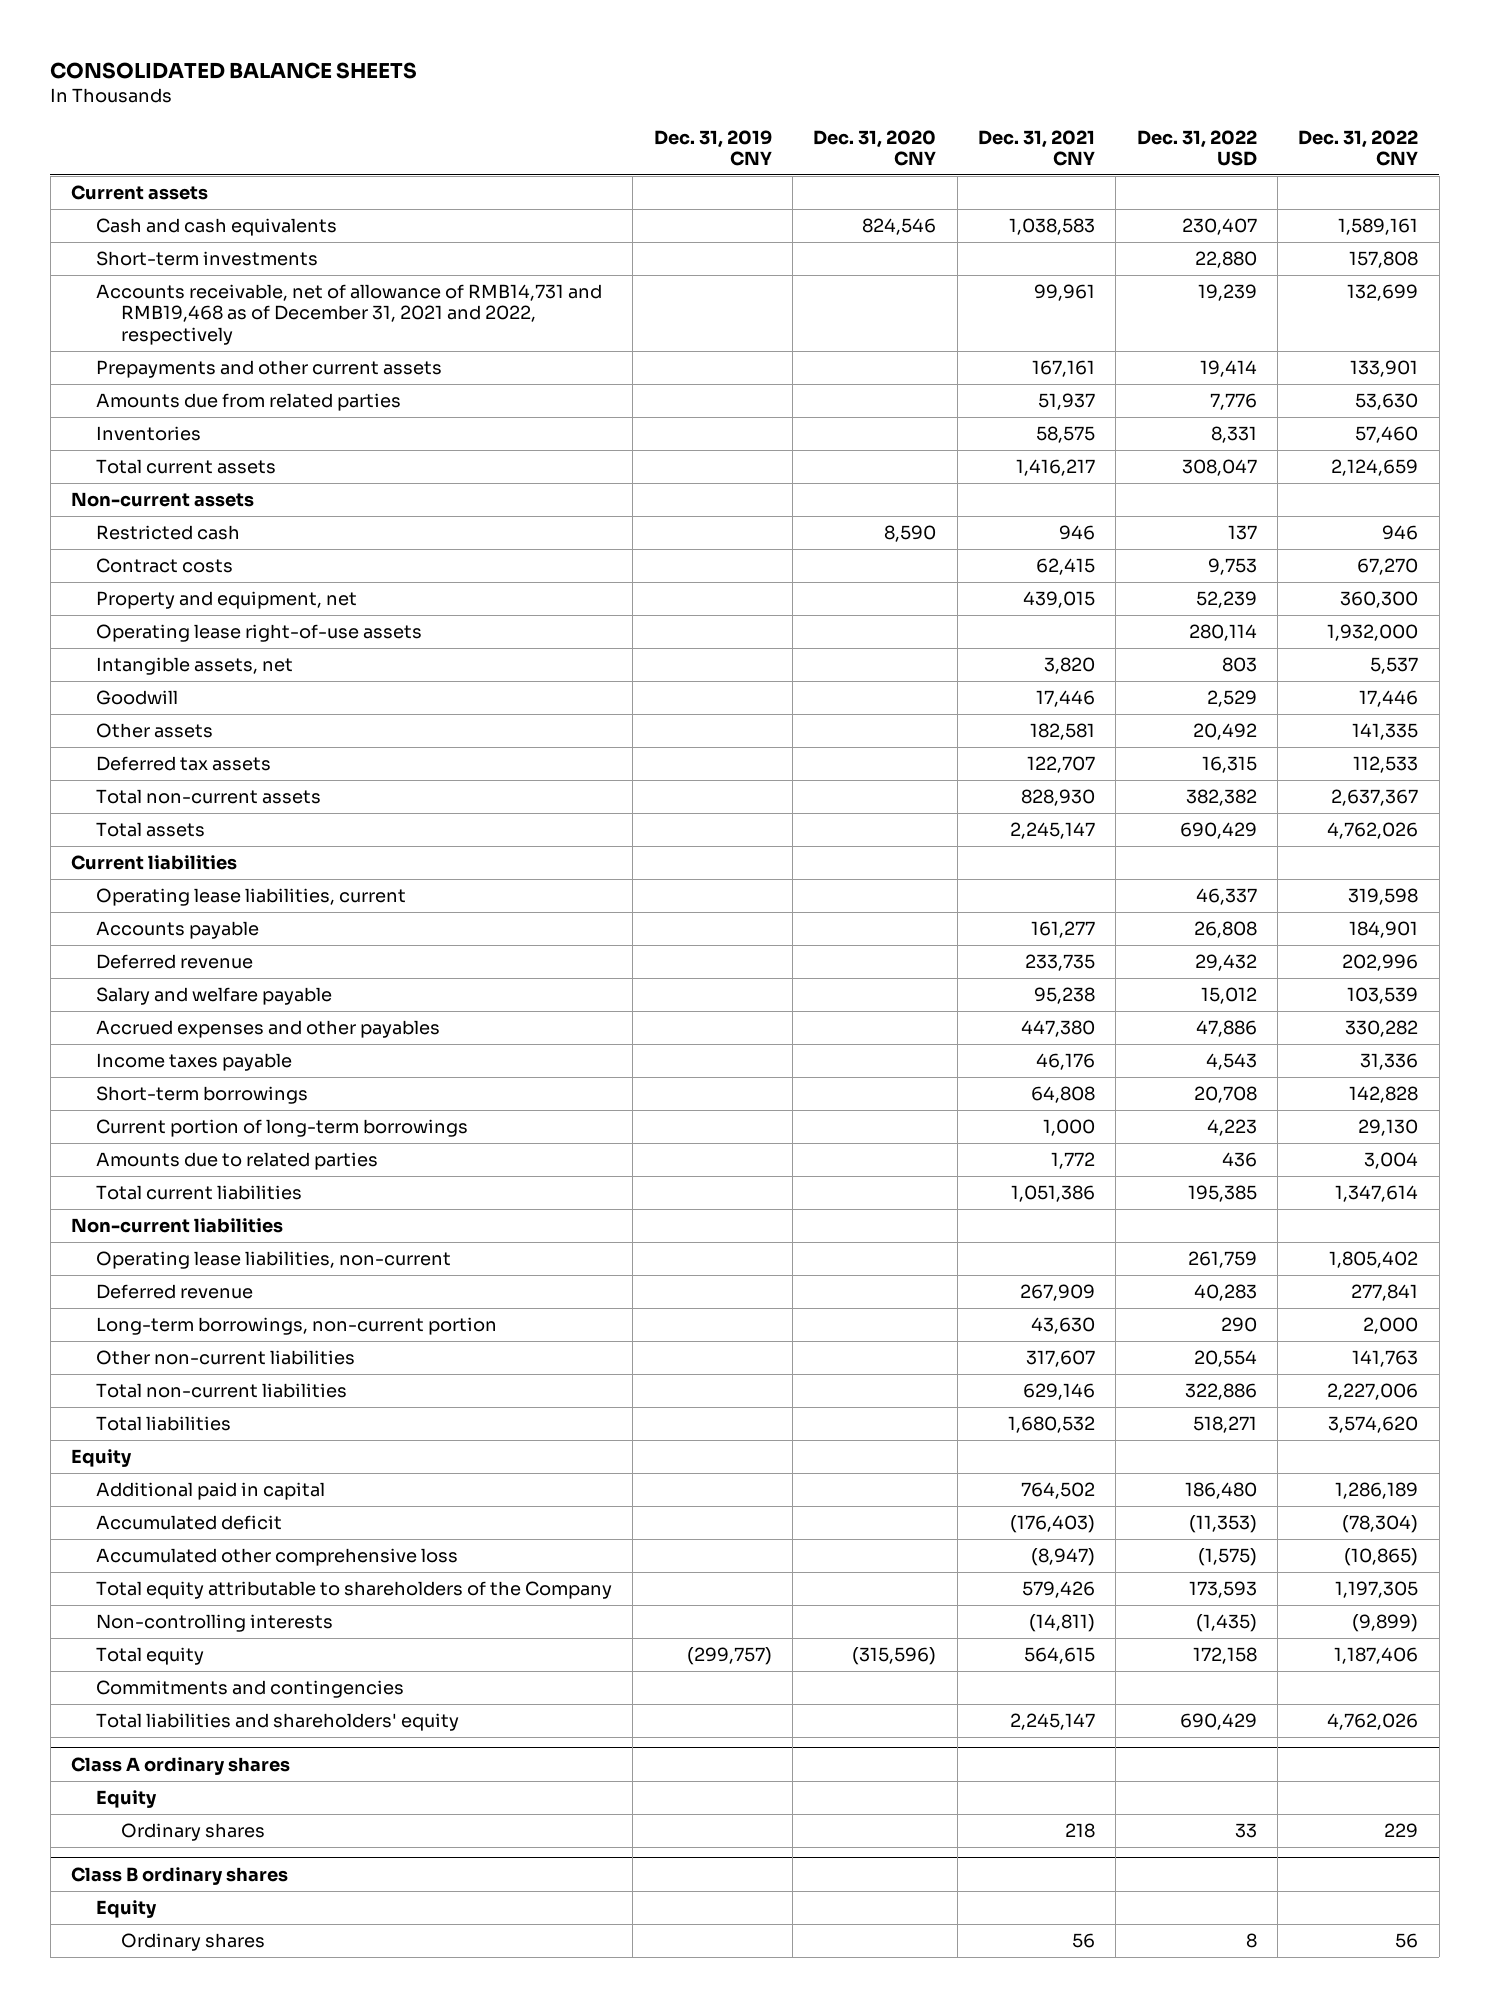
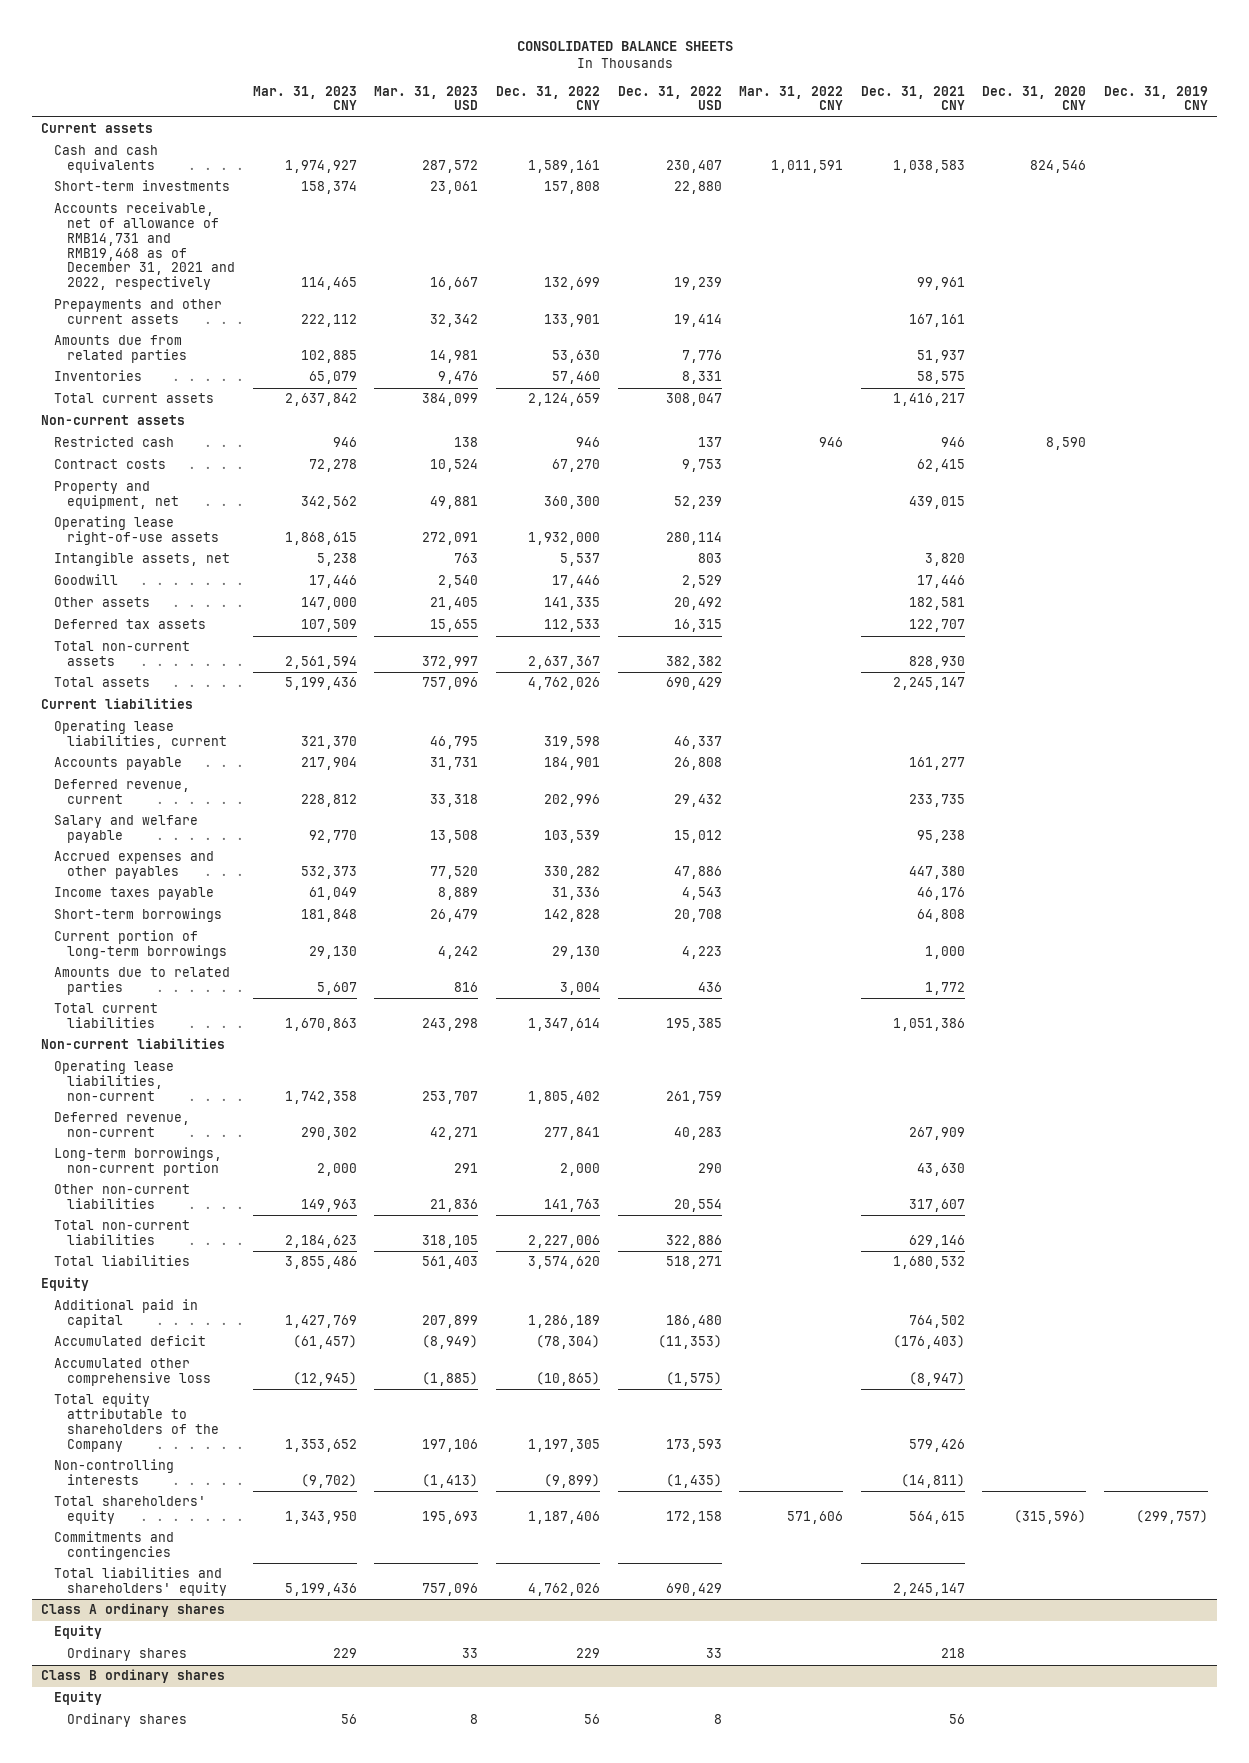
- | Dec. 31, 2019 CNY | Dec. 31, 2020 CNY | Dec. 31, 2021 CNY | Dec. 31, 2022 USD | Dec. 31, 2022 CNY
+ | Mar. 31, 2023 CNY | Mar. 31, 2023 USD | Dec. 31, 2022 CNY | Dec. 31, 2022 USD | Mar. 31, 2022 CNY | Dec. 31, 2021 CNY | Dec. 31, 2020 CNY | Dec. 31, 2019 CNY
- Deferred revenue | | | 233,735 | 29,432 | 202,996
+ Deferred revenue, current | 228,812 | 33,318 | 202,996 | 29,432 | | 233,735 | |
- Deferred revenue | | | 267,909 | 40,283 | 277,841
+ Deferred revenue, non-current | 290,302 | 42,271 | 277,841 | 40,283 | | 267,909 | |
- Total equity | (299,757) | (315,596) | 564,615 | 172,158 | 1,187,406
+ Total shareholders' equity | 1,343,950 | 195,693 | 1,187,406 | 172,158 | 571,606 | 564,615 | (315,596) | (299,757)

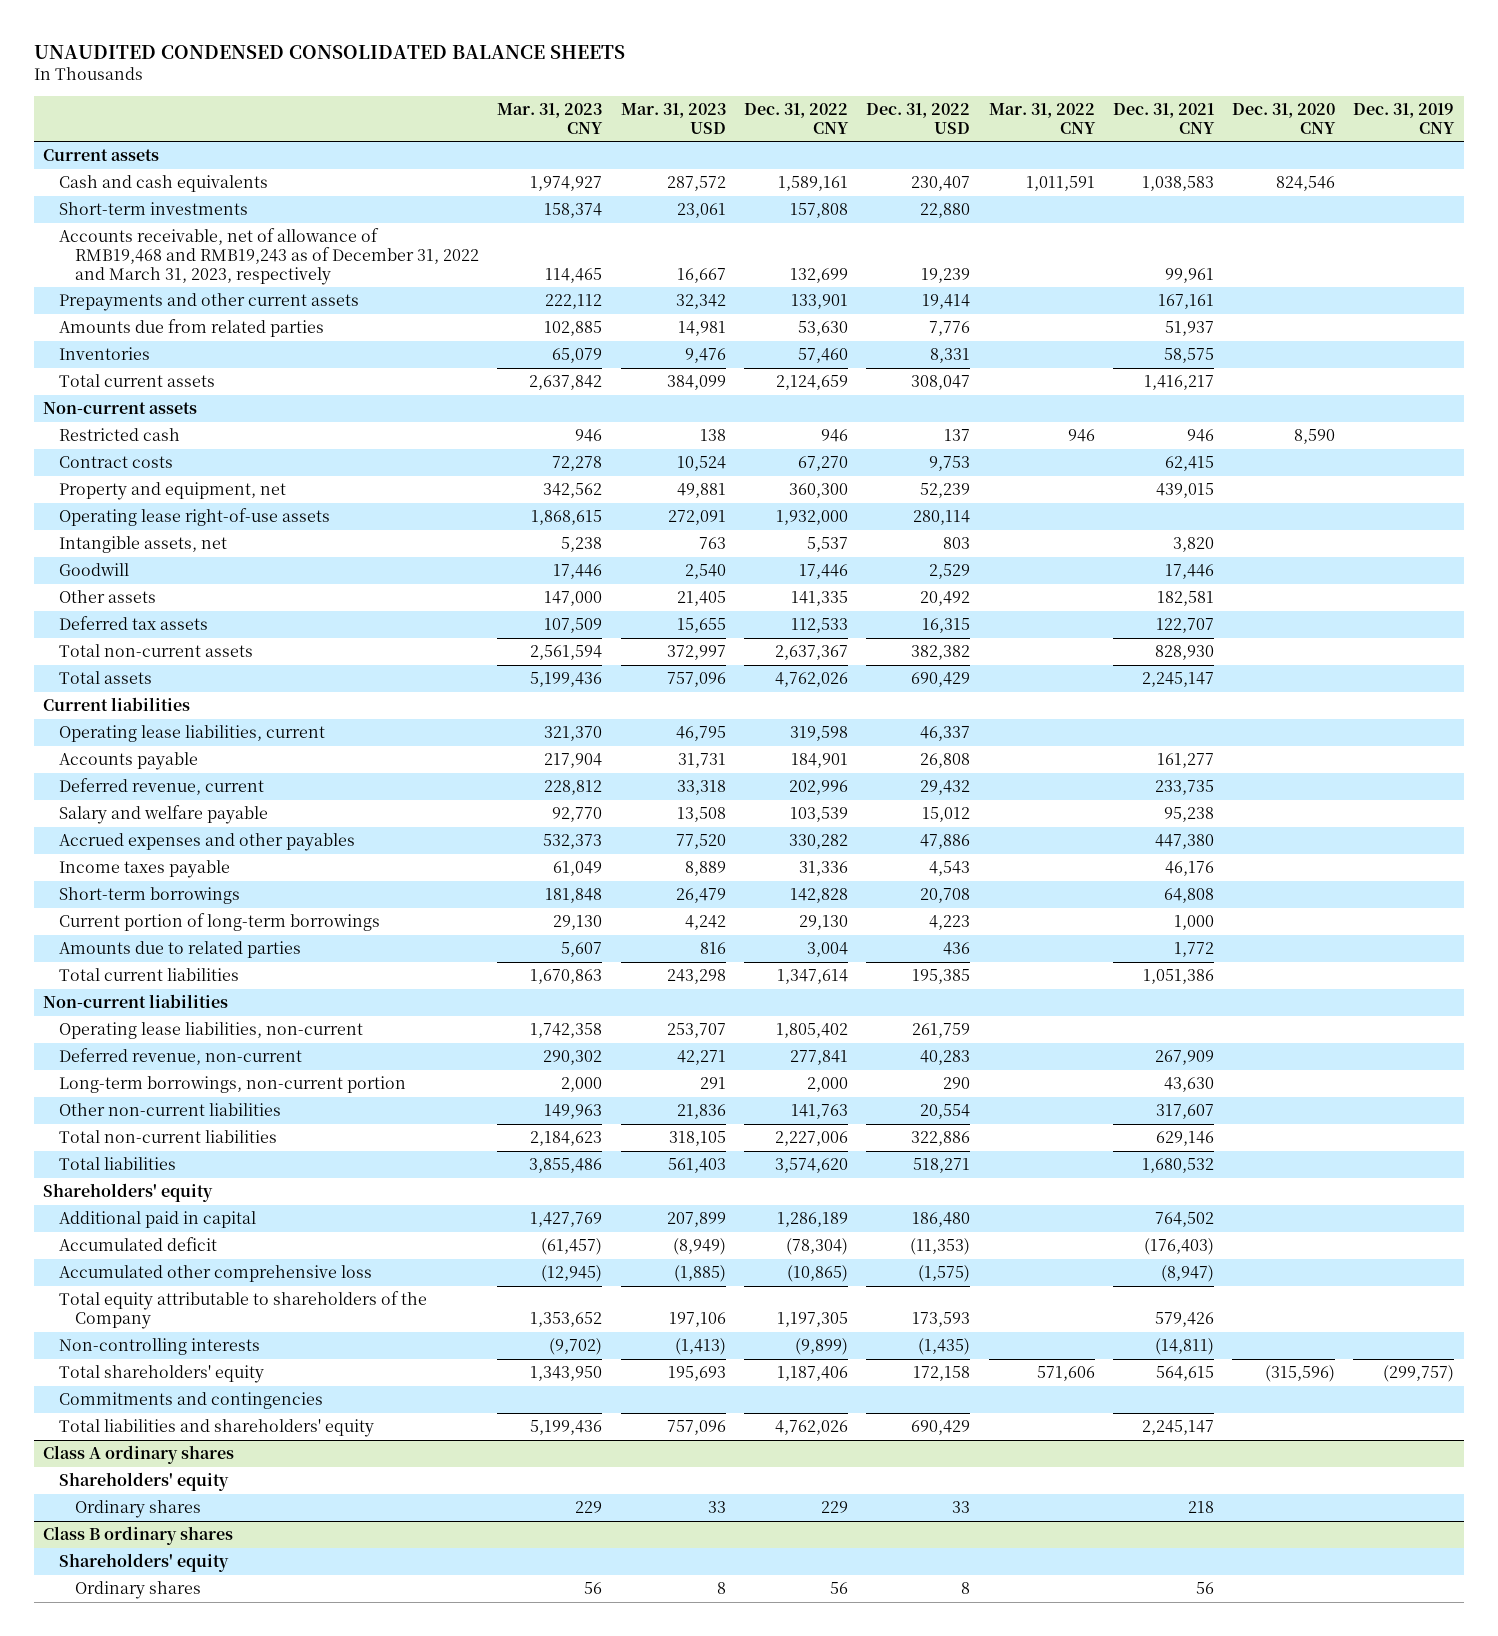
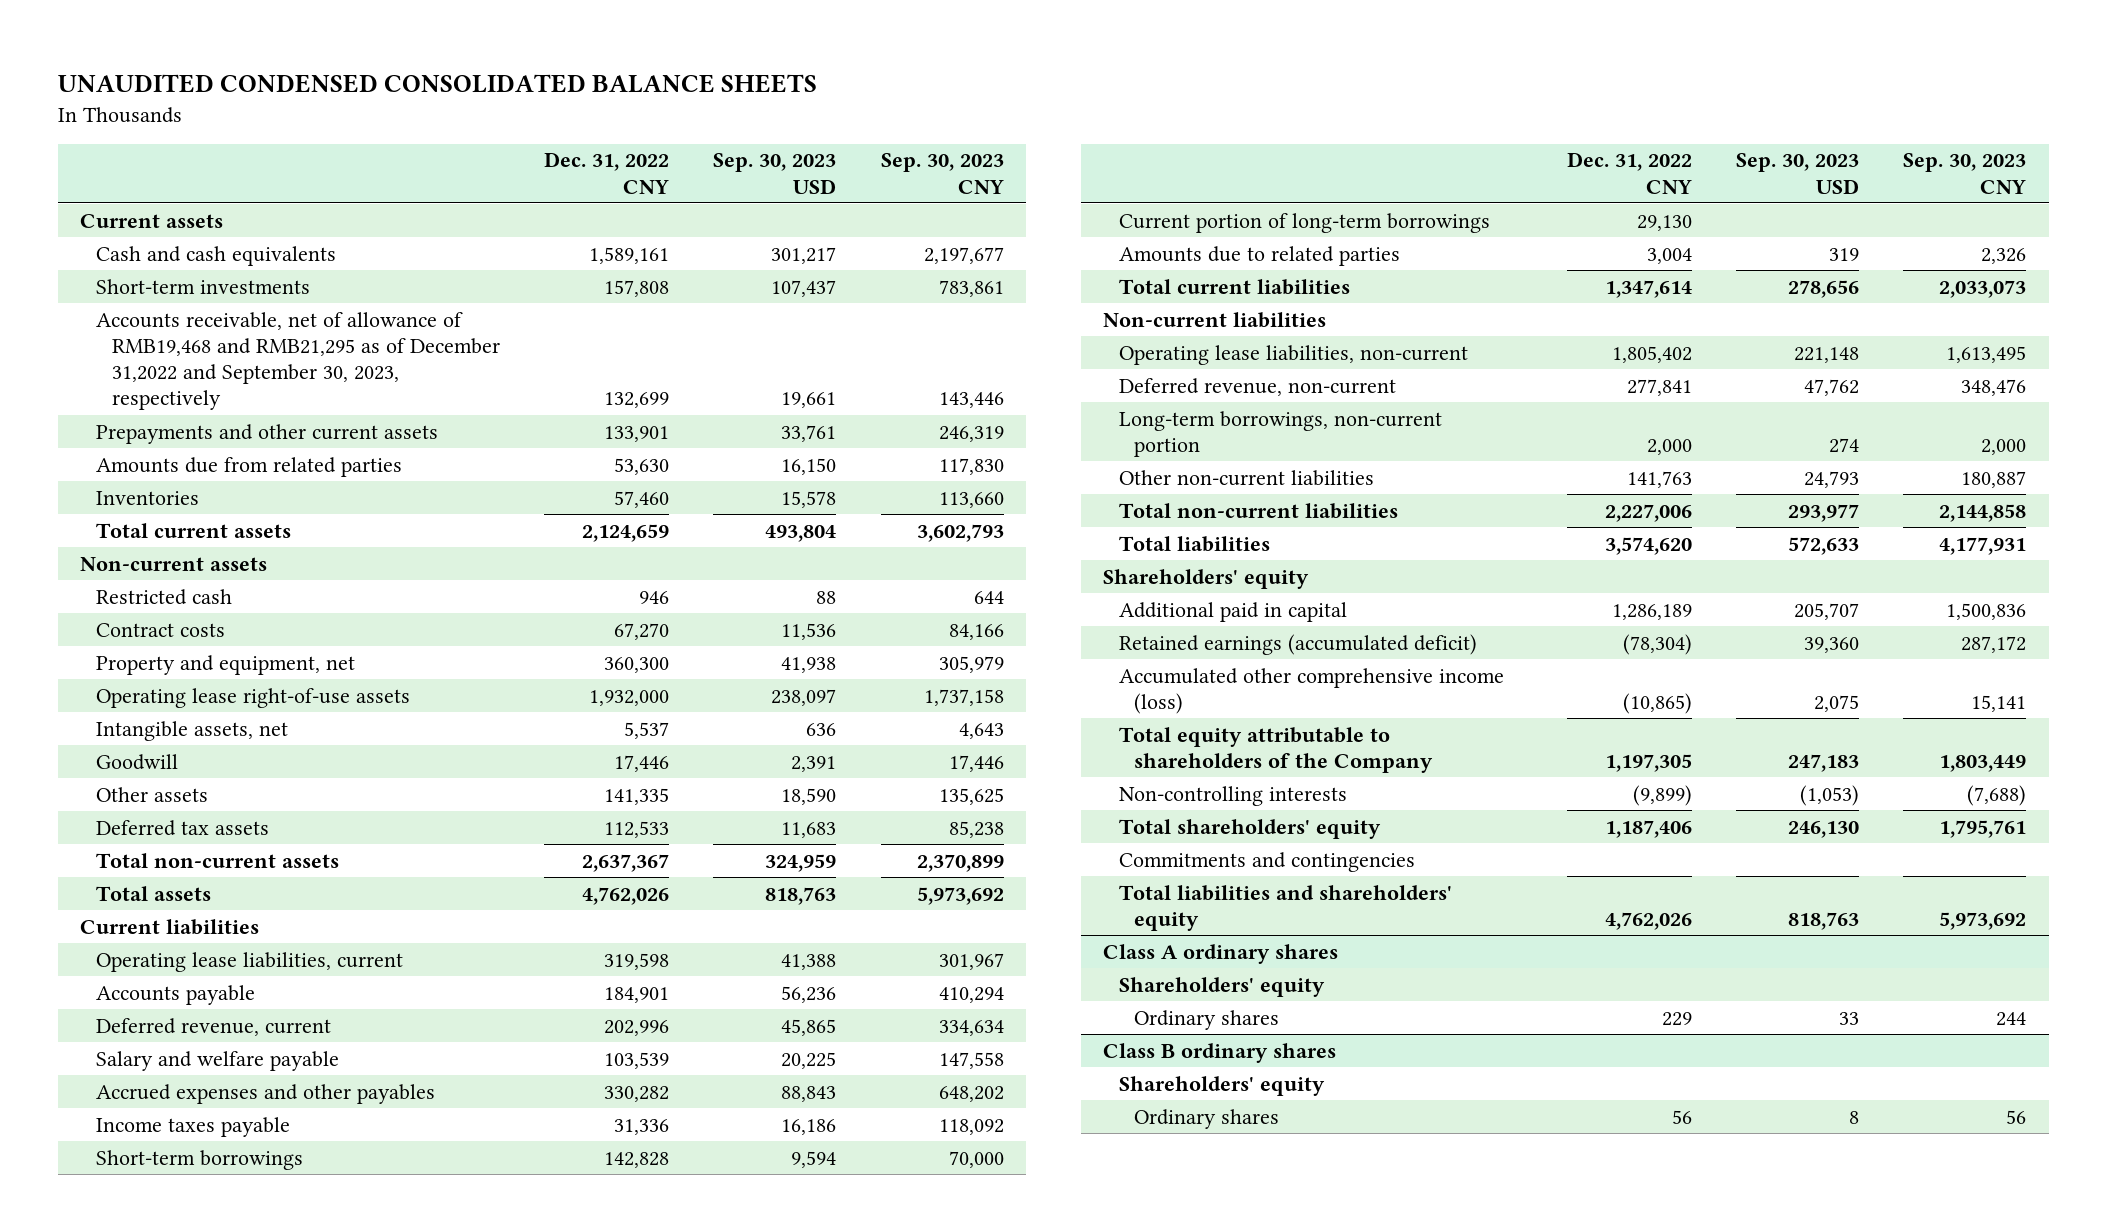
- | Mar. 31, 2023 CNY | Mar. 31, 2023 USD | Dec. 31, 2022 CNY | Dec. 31, 2022 USD | Mar. 31, 2022 CNY | Dec. 31, 2021 CNY | Dec. 31, 2020 CNY | Dec. 31, 2019 CNY
+ | Dec. 31, 2022 CNY | Sep. 30, 2023 USD | Sep. 30, 2023 CNY
- Accounts receivable, net of allowance of RMB19,468 and RMB19,243 as of December 31, 2022 and March 31, 2023, respectively | 114,465 | 16,667 | 132,699 | 19,239 | | 99,961 | |
+ Accounts receivable, net of allowance of RMB19,468 and RMB21,295 as of December 31,2022 and September 30, 2023, respectively | 132,699 | 19,661 | 143,446
- Accumulated deficit | (61,457) | (8,949) | (78,304) | (11,353) | | (176,403) | |
- Accumulated other comprehensive loss | (12,945) | (1,885) | (10,865) | (1,575) | | (8,947) | |
+ Retained earnings (accumulated deficit) | (78,304) | 39,360 | 287,172
+ Accumulated other comprehensive income (loss) | (10,865) | 2,075 | 15,141

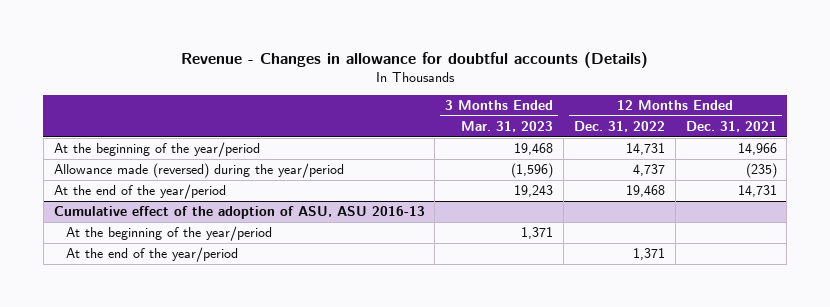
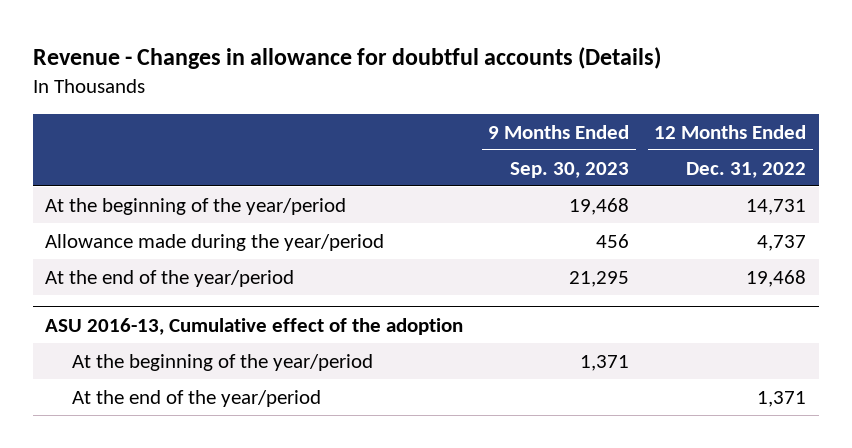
- | 3 Months Ended Mar. 31, 2023 | 12 Months Ended Dec. 31, 2022 | 12 Months Ended Dec. 31, 2021
+ | 9 Months Ended Sep. 30, 2023 | 12 Months Ended Dec. 31, 2022
- Allowance made (reversed) during the year/period | (1,596) | 4,737 | (235)
+ Allowance made during the year/period | 456 | 4,737
- Cumulative effect of the adoption of ASU, ASU 2016-13
+ ASU 2016-13, Cumulative effect of the adoption

